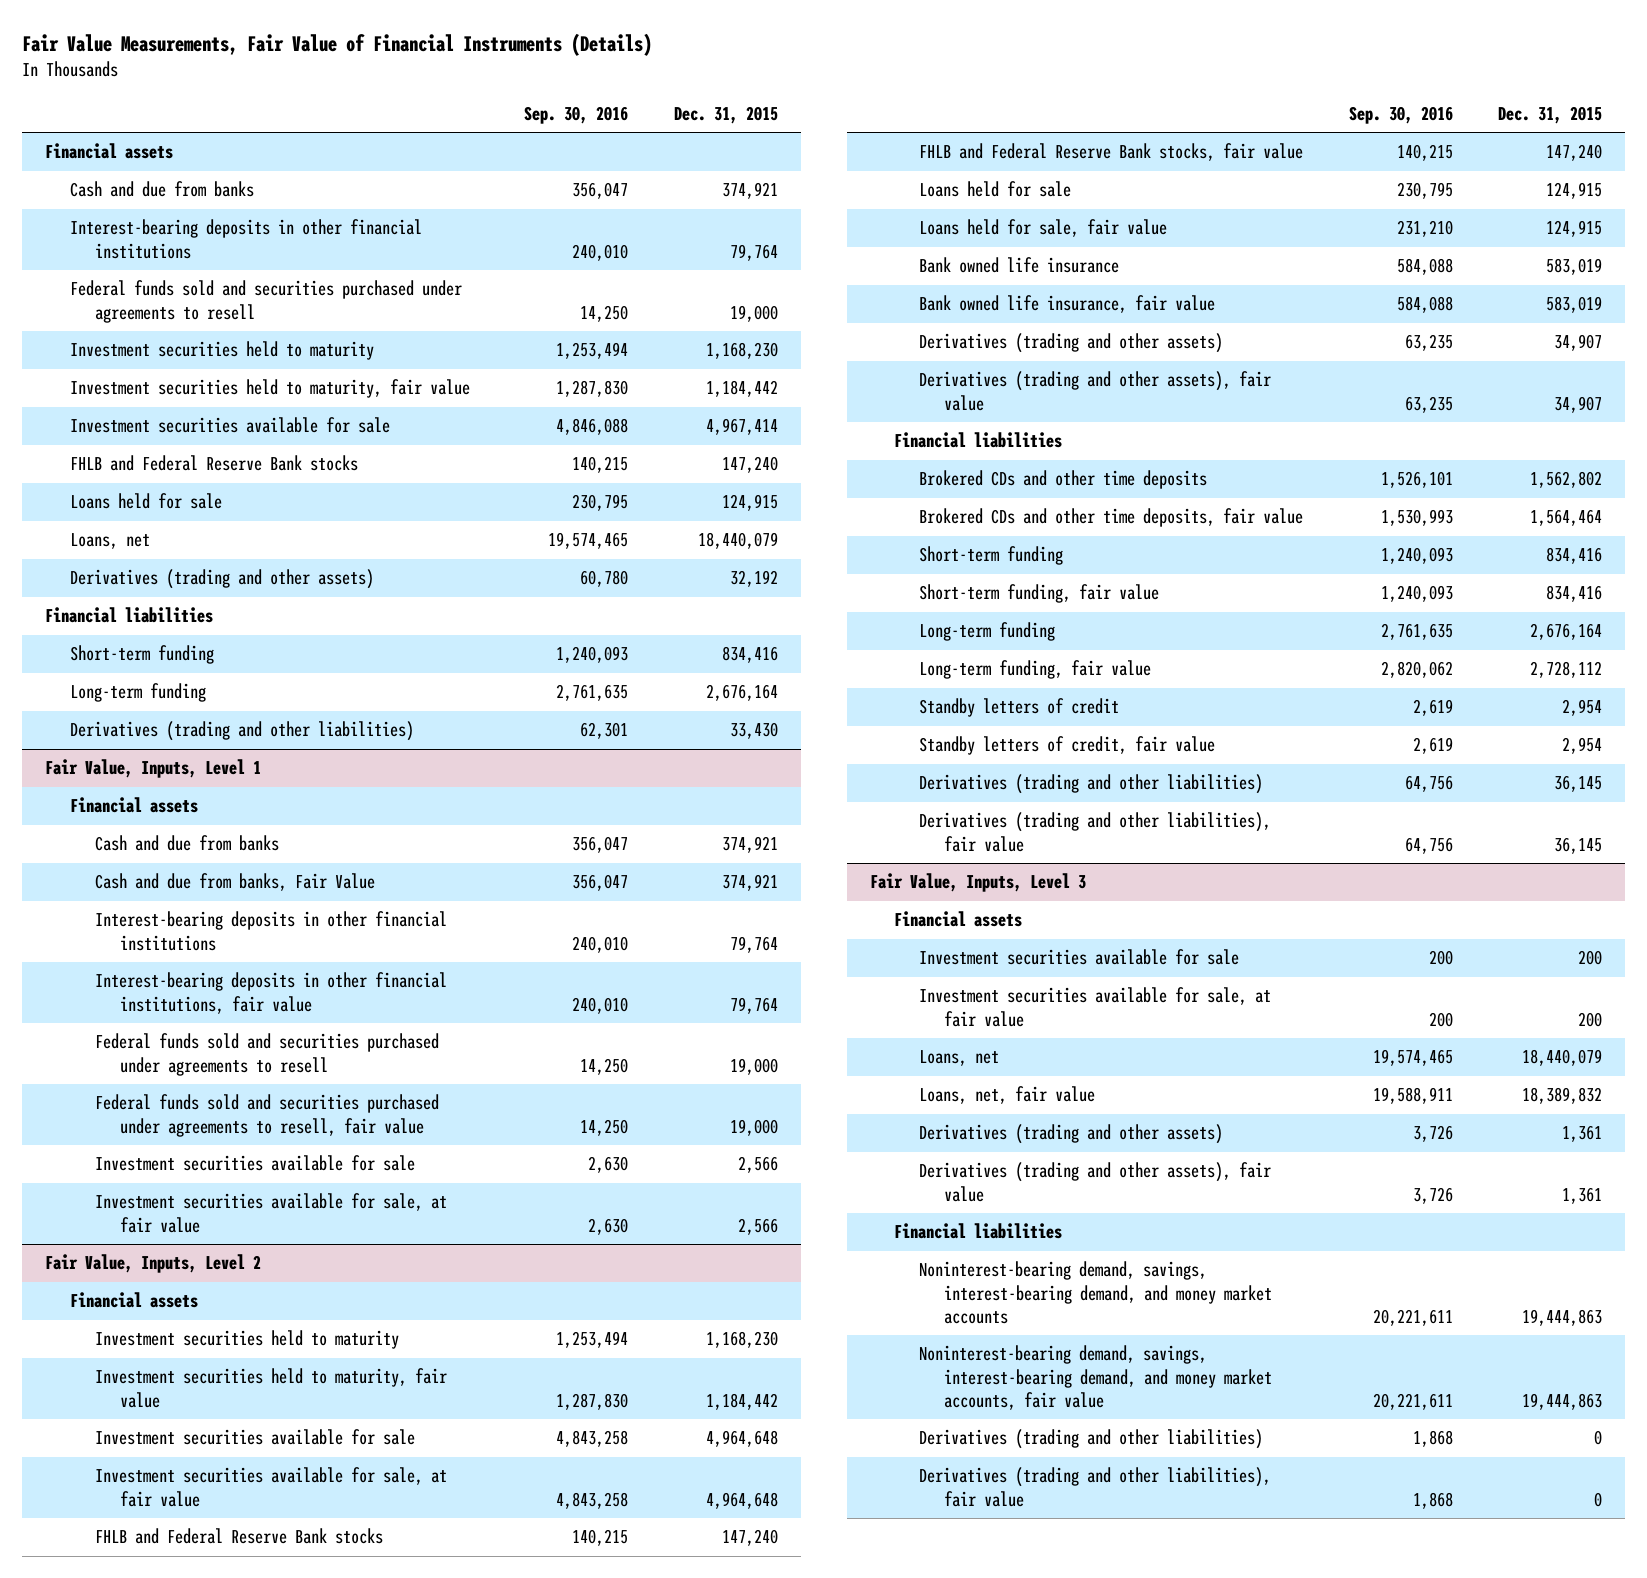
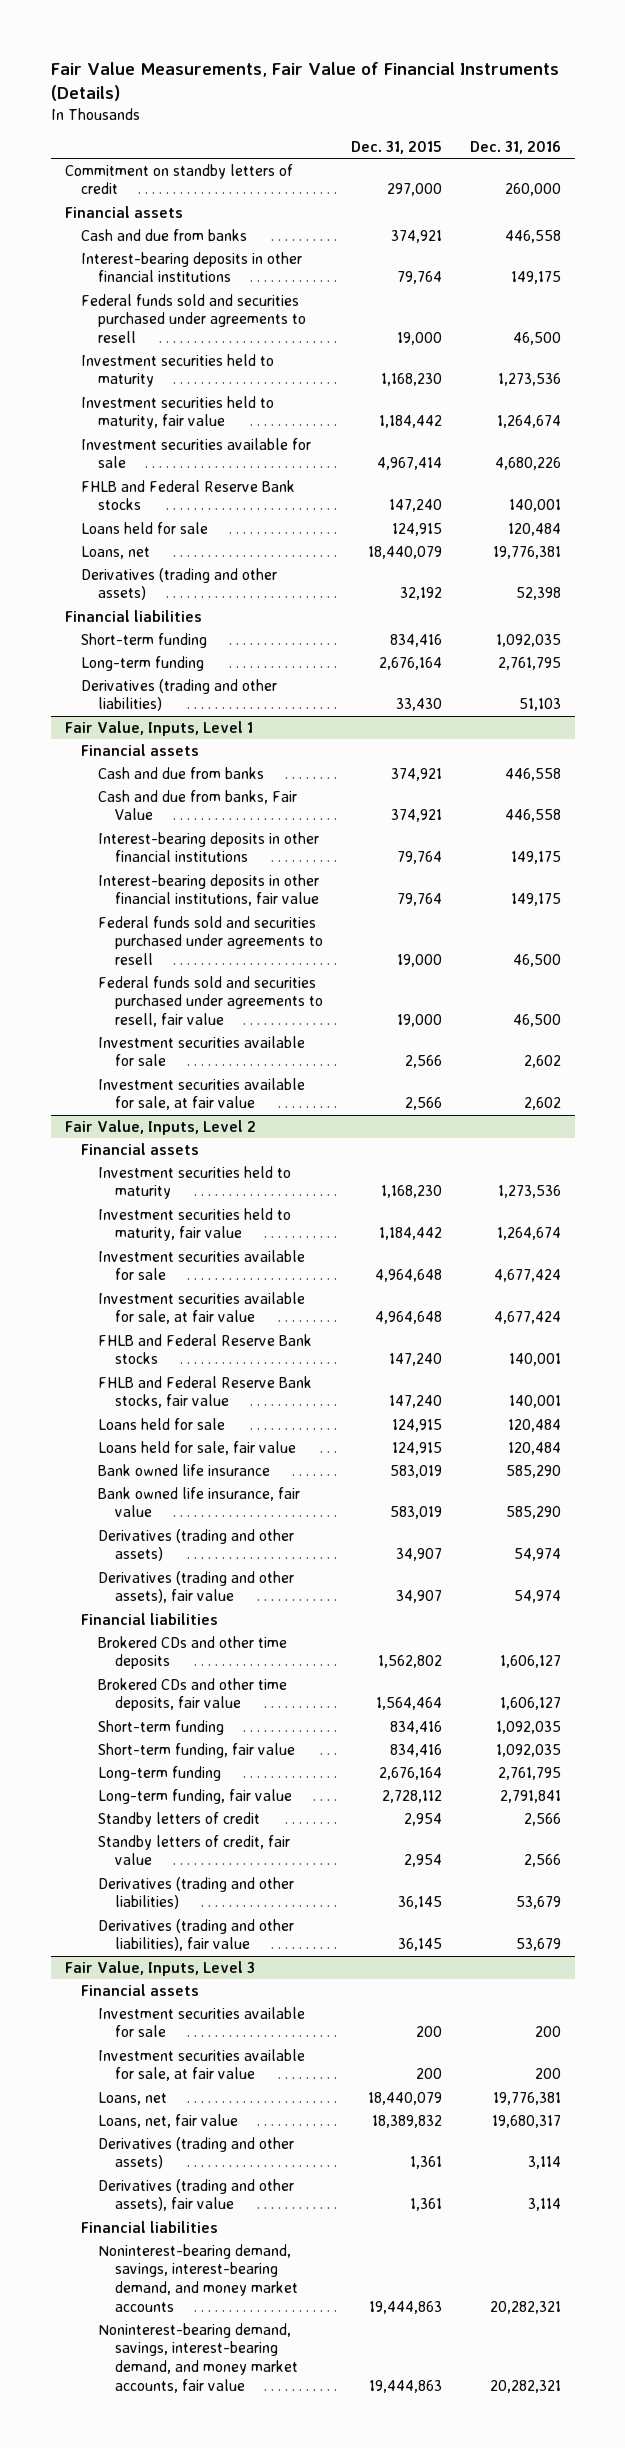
- | Sep. 30, 2016 | Dec. 31, 2015
+ | Dec. 31, 2015 | Dec. 31, 2016
+ Commitment on standby letters of credit | 297,000 | 260,000
@ Fair Value, Inputs, Level 3
- Derivatives (trading and other liabilities) | 1,868 | 0
- Derivatives (trading and other liabilities), fair value | 1,868 | 0

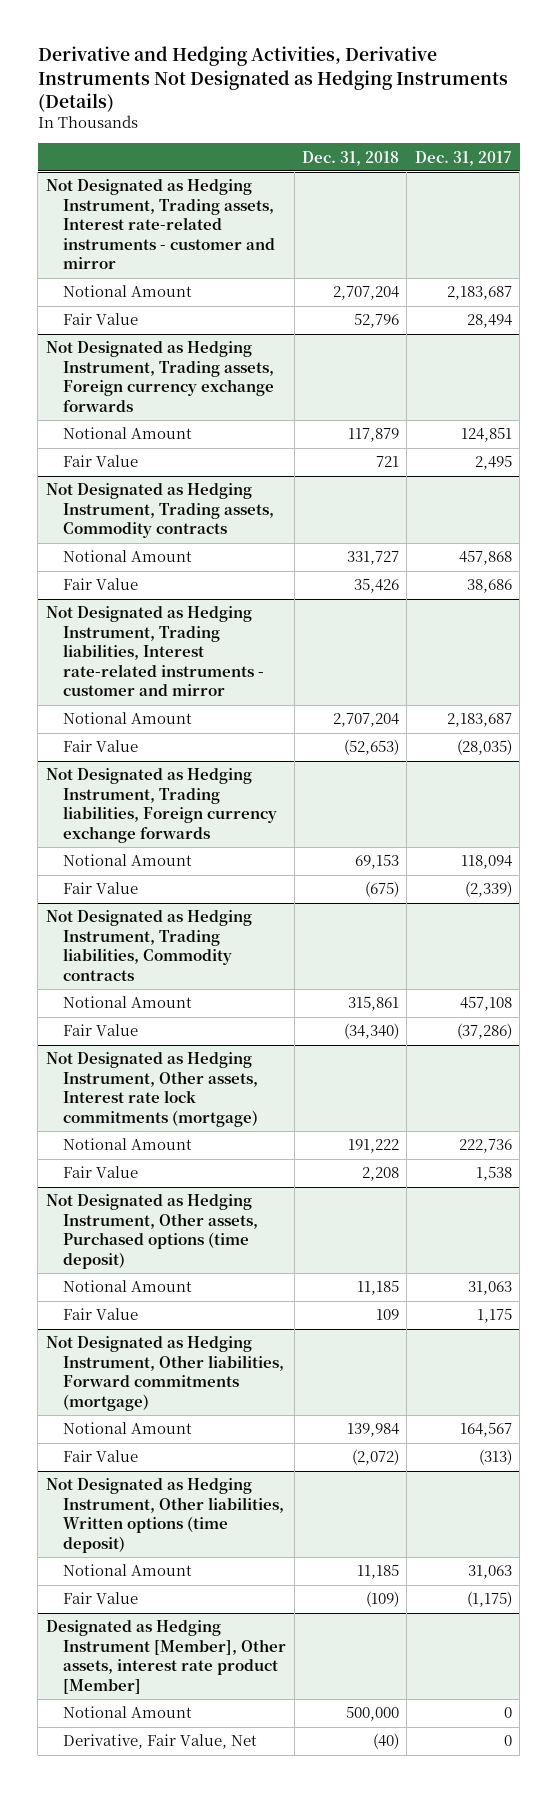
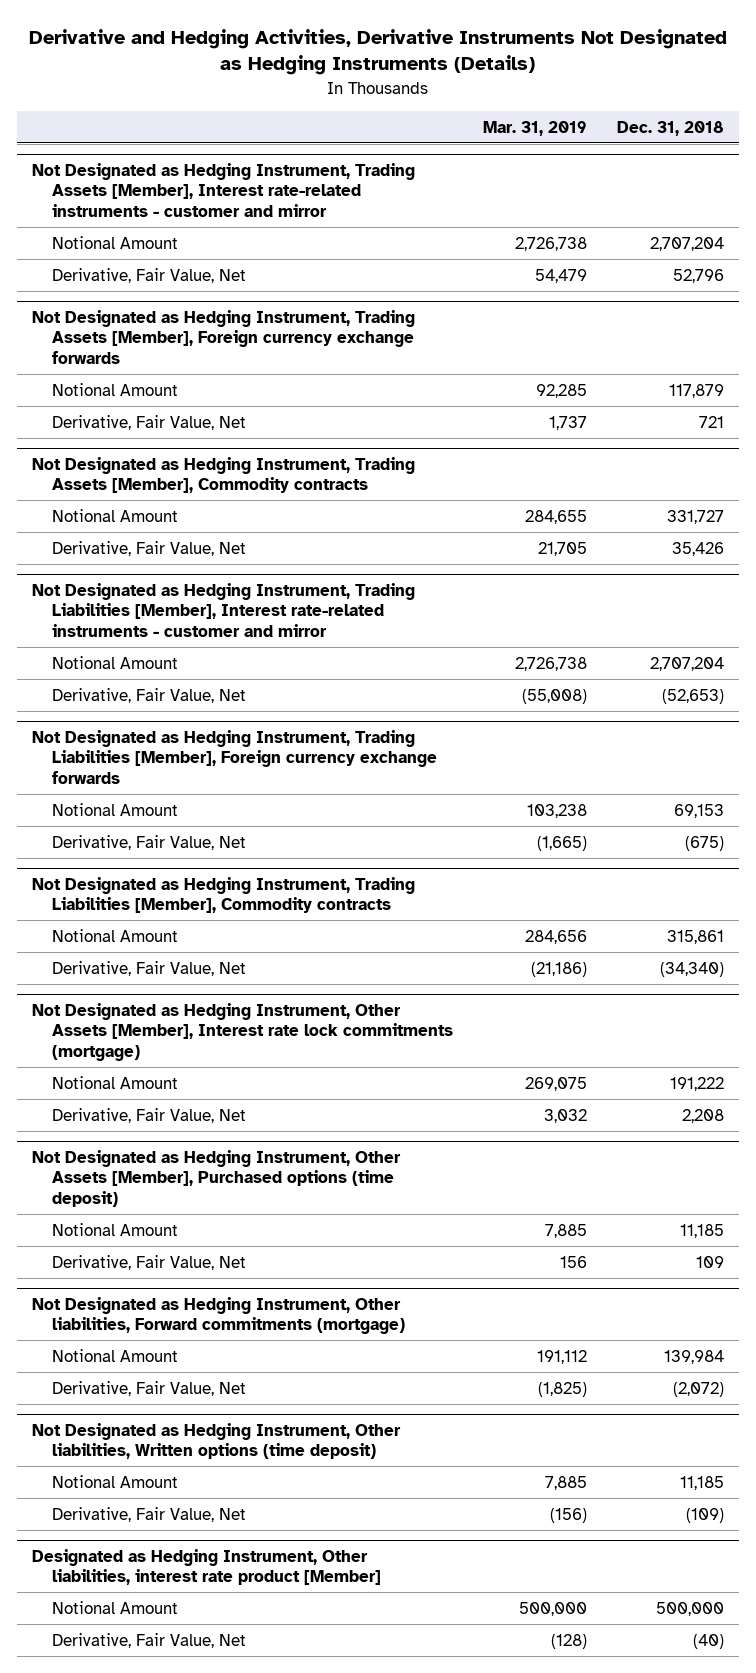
- | Dec. 31, 2018 | Dec. 31, 2017
+ | Mar. 31, 2019 | Dec. 31, 2018
- Not Designated as Hedging Instrument, Trading assets, Interest rate-related instruments - customer and mirror
+ Not Designated as Hedging Instrument, Trading Assets [Member], Interest rate-related instruments - customer and mirror
- Fair Value | 52,796 | 28,494
- Not Designated as Hedging Instrument, Trading assets, Foreign currency exchange forwards
+ Derivative, Fair Value, Net | 54,479 | 52,796
+ Not Designated as Hedging Instrument, Trading Assets [Member], Foreign currency exchange forwards
- Fair Value | 721 | 2,495
- Not Designated as Hedging Instrument, Trading assets, Commodity contracts
+ Derivative, Fair Value, Net | 1,737 | 721
+ Not Designated as Hedging Instrument, Trading Assets [Member], Commodity contracts
- Fair Value | 35,426 | 38,686
- Not Designated as Hedging Instrument, Trading liabilities, Interest rate-related instruments - customer and mirror
+ Derivative, Fair Value, Net | 21,705 | 35,426
+ Not Designated as Hedging Instrument, Trading Liabilities [Member], Interest rate-related instruments - customer and mirror
- Fair Value | (52,653) | (28,035)
- Not Designated as Hedging Instrument, Trading liabilities, Foreign currency exchange forwards
+ Derivative, Fair Value, Net | (55,008) | (52,653)
+ Not Designated as Hedging Instrument, Trading Liabilities [Member], Foreign currency exchange forwards
- Fair Value | (675) | (2,339)
- Not Designated as Hedging Instrument, Trading liabilities, Commodity contracts
+ Derivative, Fair Value, Net | (1,665) | (675)
+ Not Designated as Hedging Instrument, Trading Liabilities [Member], Commodity contracts
- Fair Value | (34,340) | (37,286)
- Not Designated as Hedging Instrument, Other assets, Interest rate lock commitments (mortgage)
+ Derivative, Fair Value, Net | (21,186) | (34,340)
+ Not Designated as Hedging Instrument, Other Assets [Member], Interest rate lock commitments (mortgage)
- Fair Value | 2,208 | 1,538
- Not Designated as Hedging Instrument, Other assets, Purchased options (time deposit)
+ Derivative, Fair Value, Net | 3,032 | 2,208
+ Not Designated as Hedging Instrument, Other Assets [Member], Purchased options (time deposit)
- Fair Value | 109 | 1,175
+ Derivative, Fair Value, Net | 156 | 109
@ Not Designated as Hedging Instrument, Other liabilities, Forward commitments (mortgage)
- Fair Value | (2,072) | (313)
+ Derivative, Fair Value, Net | (1,825) | (2,072)
@ Not Designated as Hedging Instrument, Other liabilities, Written options (time deposit)
- Fair Value | (109) | (1,175)
- Designated as Hedging Instrument [Member], Other assets, interest rate product [Member]
@ Not Designated as Hedging Instrument, Other liabilities, Written options (time deposit)
+ Derivative, Fair Value, Net | (156) | (109)
+ Designated as Hedging Instrument, Other liabilities, interest rate product [Member]

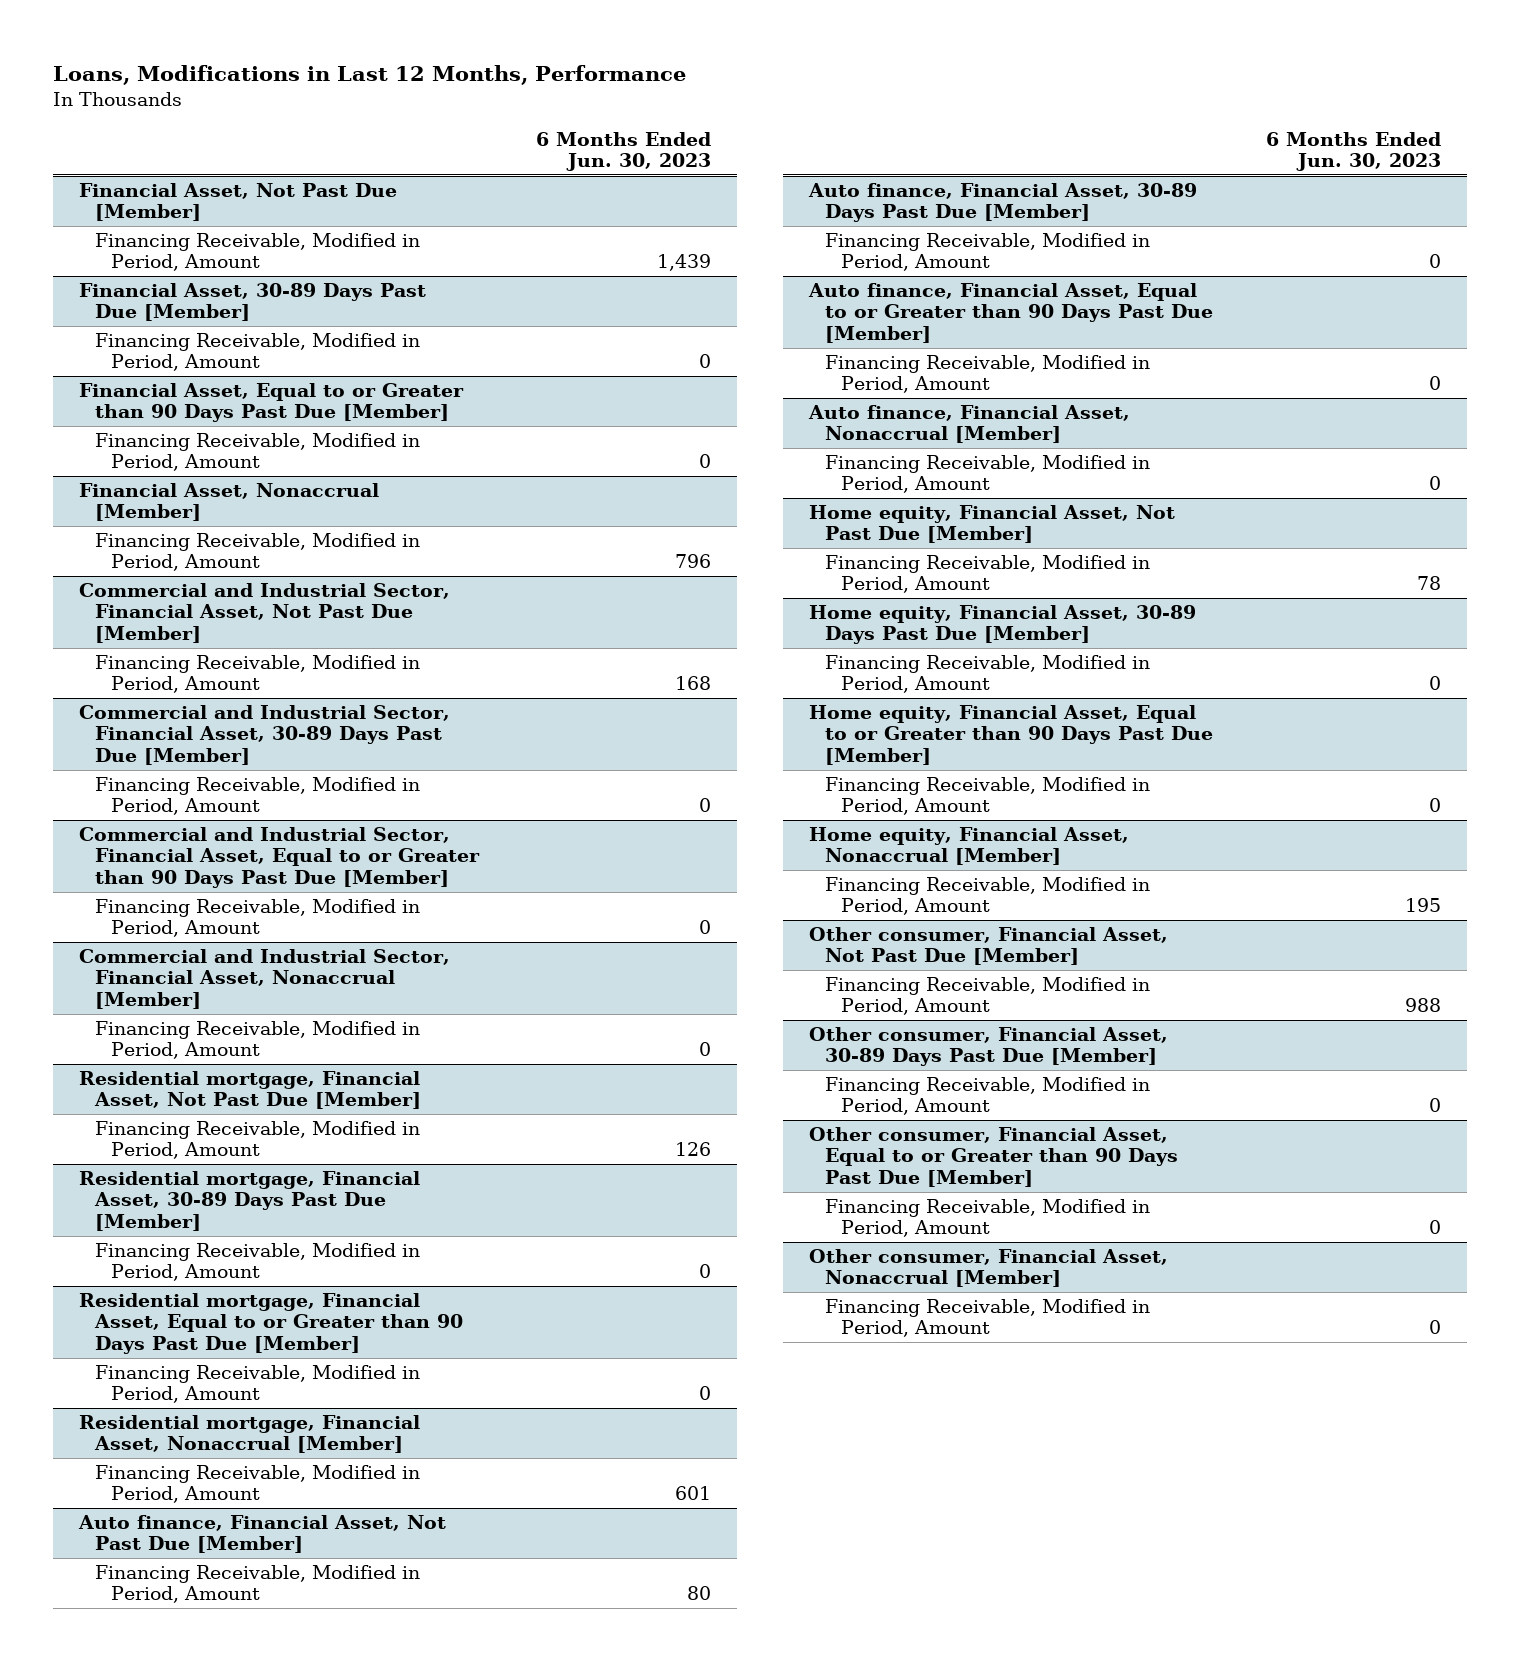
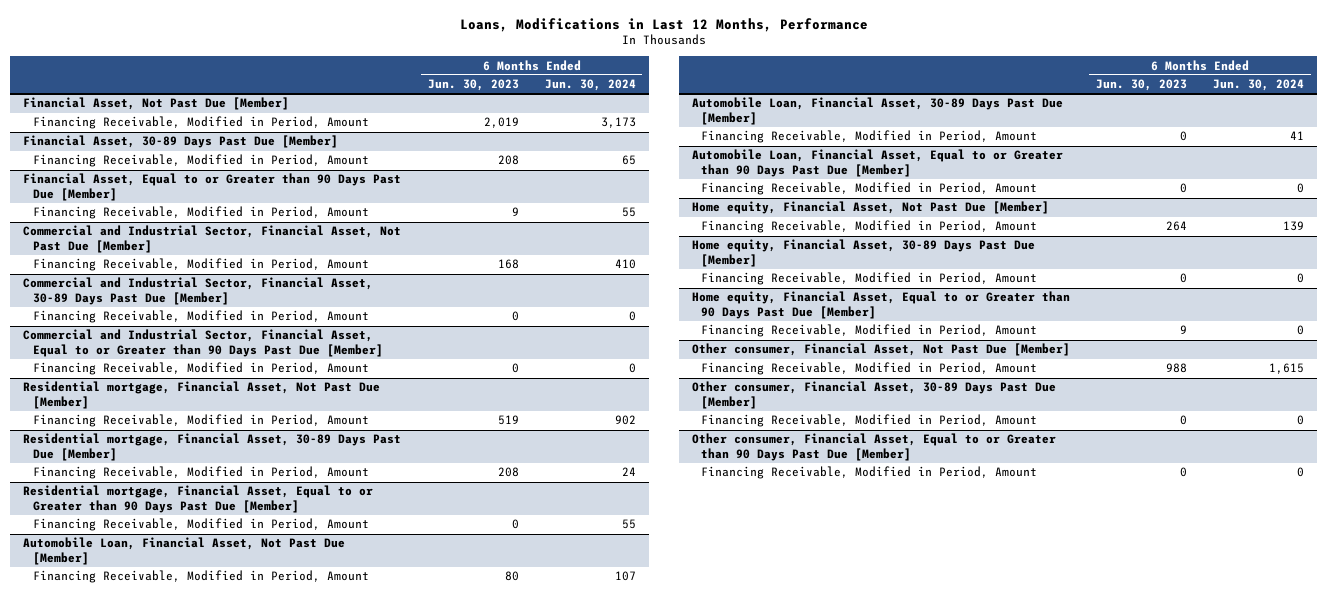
- | 6 Months Ended Jun. 30, 2023
+ | 6 Months Ended Jun. 30, 2023 | 6 Months Ended Jun. 30, 2024
@ Financial Asset, Not Past Due [Member]
- Financing Receivable, Modified in Period, Amount | 1,439
+ Financing Receivable, Modified in Period, Amount | 2,019 | 3,173
@ Financial Asset, 30-89 Days Past Due [Member]
- Financing Receivable, Modified in Period, Amount | 0
+ Financing Receivable, Modified in Period, Amount | 208 | 65
@ Financial Asset, Equal to or Greater than 90 Days Past Due [Member]
- Financing Receivable, Modified in Period, Amount | 0
- Financial Asset, Nonaccrual [Member]
- Financing Receivable, Modified in Period, Amount | 796
@ Financial Asset, Equal to or Greater than 90 Days Past Due [Member]
+ Financing Receivable, Modified in Period, Amount | 9 | 55
- Commercial and Industrial Sector, Financial Asset, Nonaccrual [Member]
- Financing Receivable, Modified in Period, Amount | 0
@ Residential mortgage, Financial Asset, Not Past Due [Member]
- Financing Receivable, Modified in Period, Amount | 126
+ Financing Receivable, Modified in Period, Amount | 519 | 902
@ Residential mortgage, Financial Asset, 30-89 Days Past Due [Member]
- Financing Receivable, Modified in Period, Amount | 0
+ Financing Receivable, Modified in Period, Amount | 208 | 24
- Residential mortgage, Financial Asset, Nonaccrual [Member]
- Financing Receivable, Modified in Period, Amount | 601
- Auto finance, Financial Asset, Not Past Due [Member]
+ Automobile Loan, Financial Asset, Not Past Due [Member]
- Auto finance, Financial Asset, 30-89 Days Past Due [Member]
- Financing Receivable, Modified in Period, Amount | 0
- Auto finance, Financial Asset, Equal to or Greater than 90 Days Past Due [Member]
+ Automobile Loan, Financial Asset, 30-89 Days Past Due [Member]
- Auto finance, Financial Asset, Nonaccrual [Member]
+ Automobile Loan, Financial Asset, Equal to or Greater than 90 Days Past Due [Member]
@ Home equity, Financial Asset, Not Past Due [Member]
- Financing Receivable, Modified in Period, Amount | 78
+ Financing Receivable, Modified in Period, Amount | 264 | 139
@ Home equity, Financial Asset, Equal to or Greater than 90 Days Past Due [Member]
- Financing Receivable, Modified in Period, Amount | 0
- Home equity, Financial Asset, Nonaccrual [Member]
- Financing Receivable, Modified in Period, Amount | 195
@ Home equity, Financial Asset, Equal to or Greater than 90 Days Past Due [Member]
+ Financing Receivable, Modified in Period, Amount | 9 | 0
- Other consumer, Financial Asset, Nonaccrual [Member]
- Financing Receivable, Modified in Period, Amount | 0

